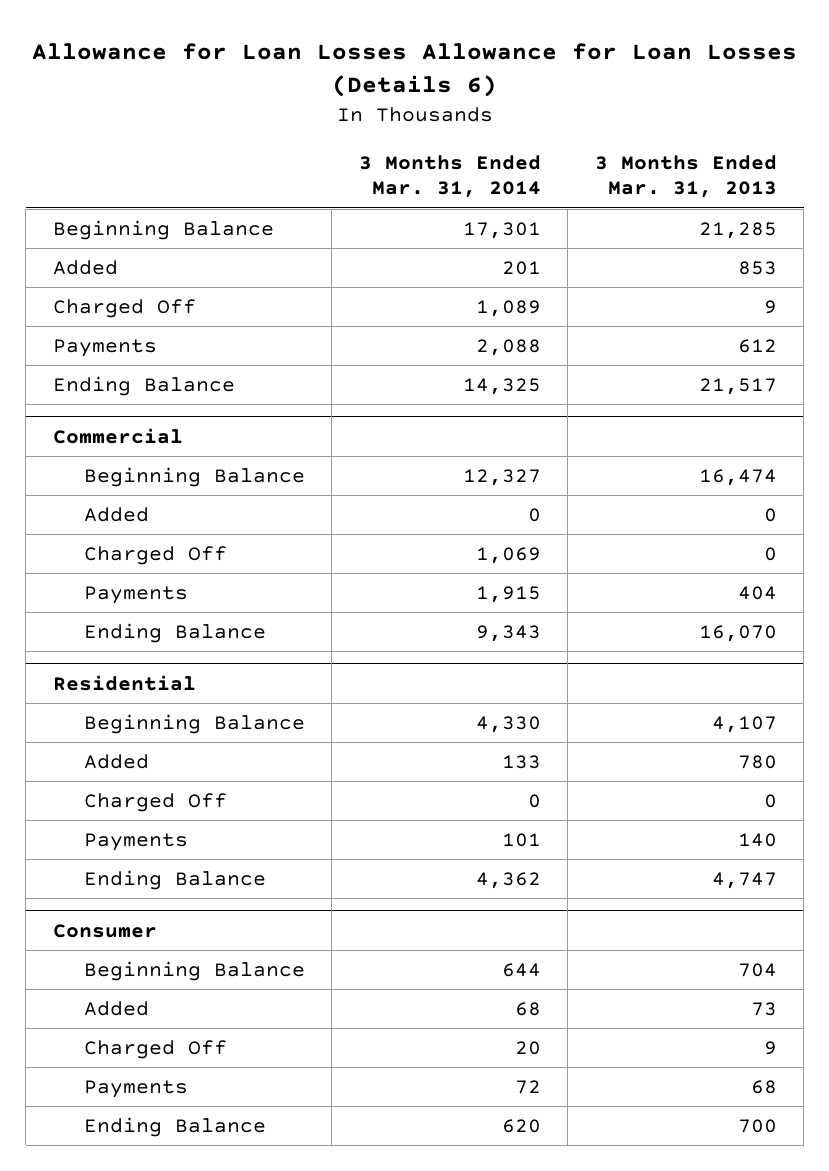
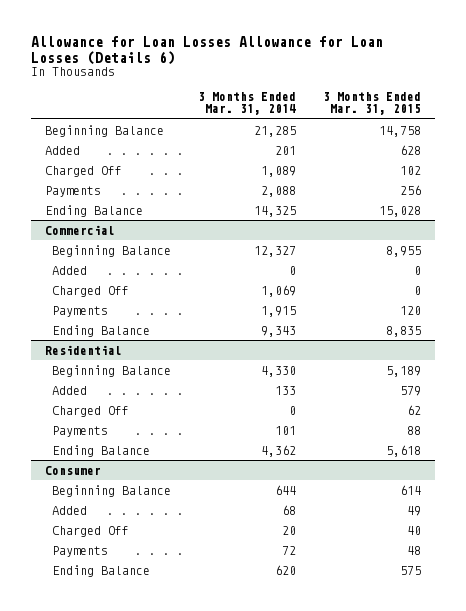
- | 3 Months Ended Mar. 31, 2014 | 3 Months Ended Mar. 31, 2013
+ | 3 Months Ended Mar. 31, 2014 | 3 Months Ended Mar. 31, 2015
- Beginning Balance | 17,301 | 21,285
+ Beginning Balance | 21,285 | 14,758

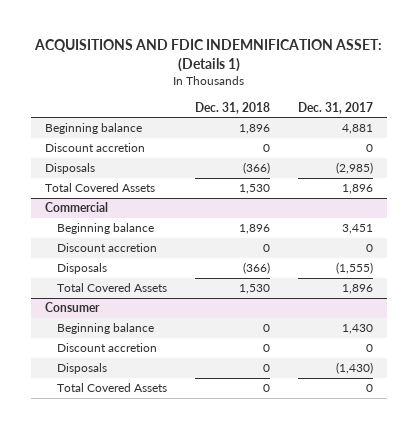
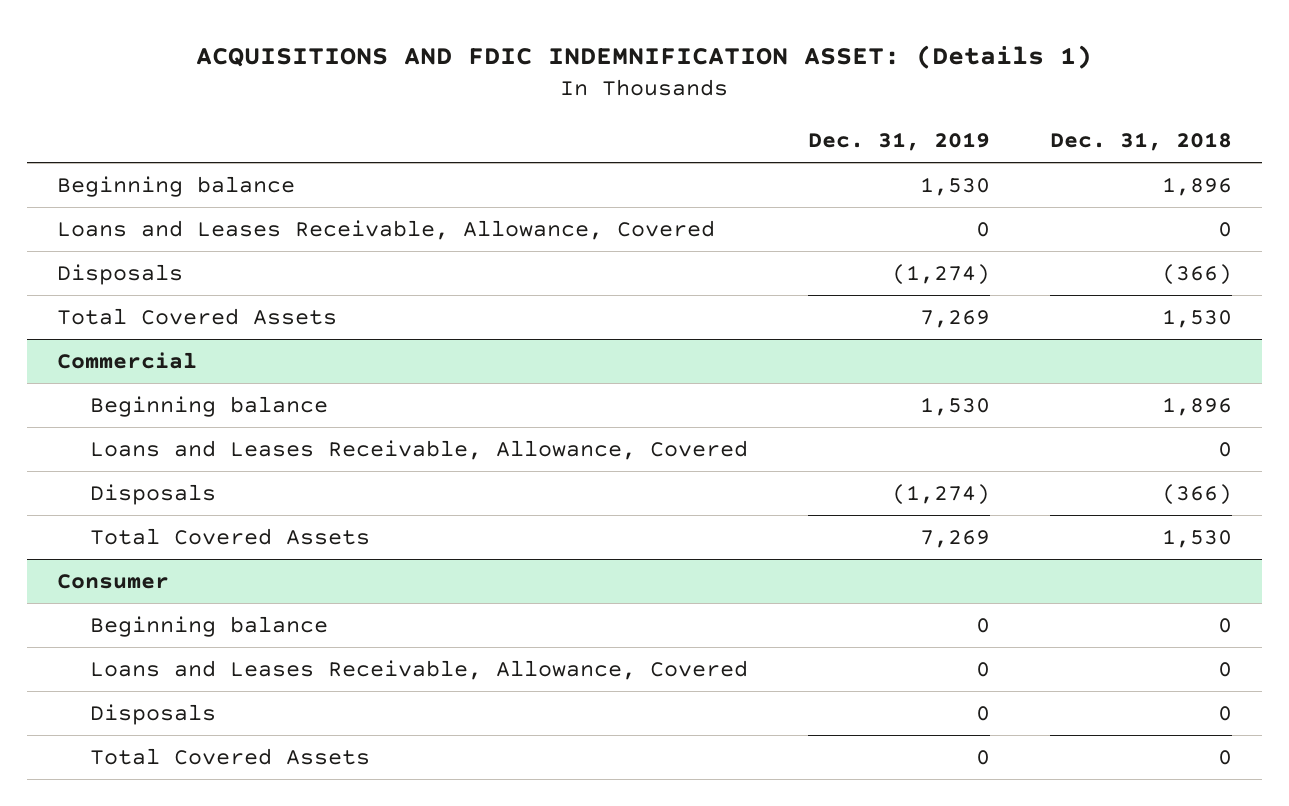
- | Dec. 31, 2018 | Dec. 31, 2017
+ | Dec. 31, 2019 | Dec. 31, 2018
- Discount accretion | 0 | 0
+ Loans and Leases Receivable, Allowance, Covered | 0 | 0
@ Commercial
- Discount accretion | 0 | 0
+ Loans and Leases Receivable, Allowance, Covered | | 0
@ Consumer
- Discount accretion | 0 | 0
+ Loans and Leases Receivable, Allowance, Covered | 0 | 0

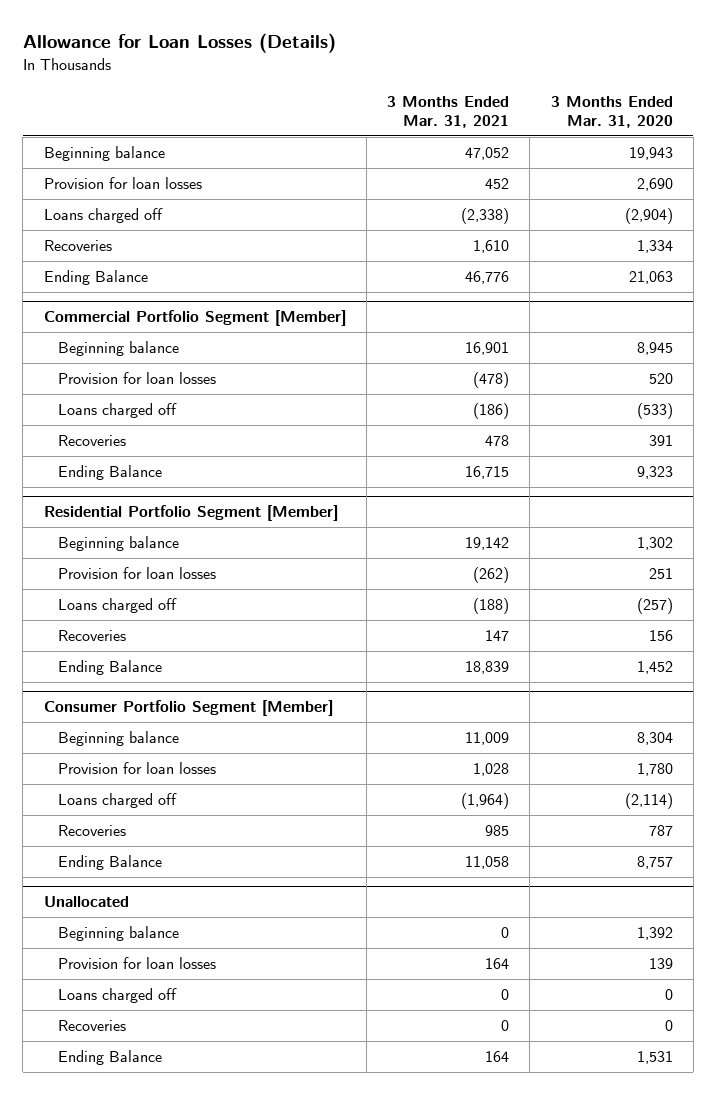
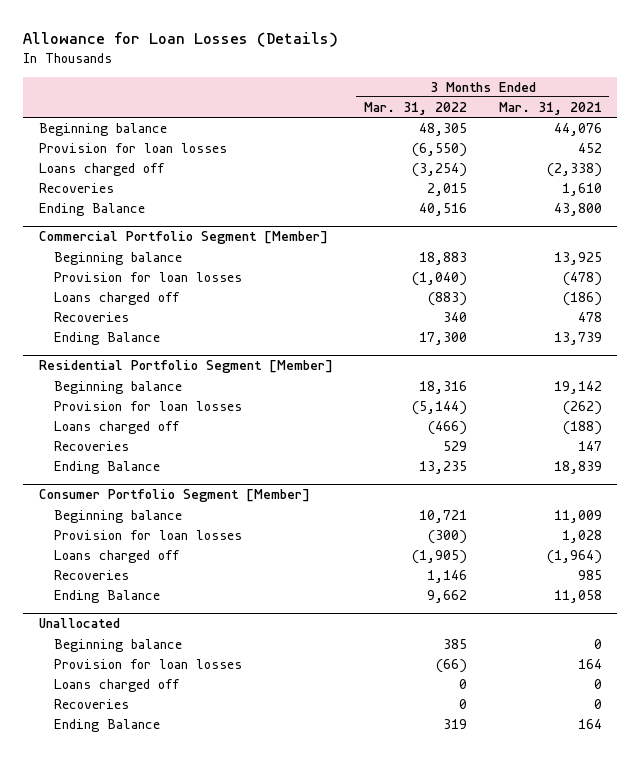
- | 3 Months Ended Mar. 31, 2021 | 3 Months Ended Mar. 31, 2020
+ | 3 Months Ended Mar. 31, 2022 | 3 Months Ended Mar. 31, 2021
- Beginning balance | 47,052 | 19,943
+ Beginning balance | 48,305 | 44,076
- Ending Balance | 46,776 | 21,063
+ Ending Balance | 40,516 | 43,800
@ Commercial Portfolio Segment [Member]
- Beginning balance | 16,901 | 8,945
+ Beginning balance | 18,883 | 13,925
- Ending Balance | 16,715 | 9,323
+ Ending Balance | 17,300 | 13,739

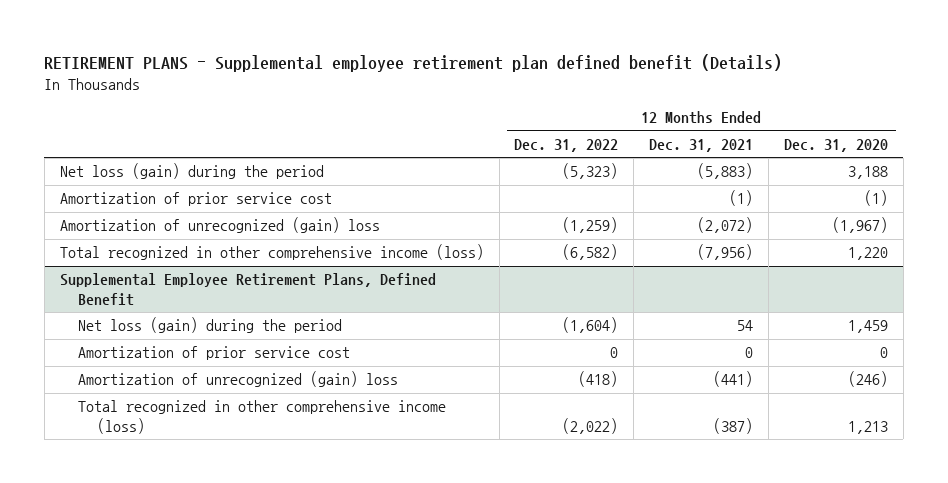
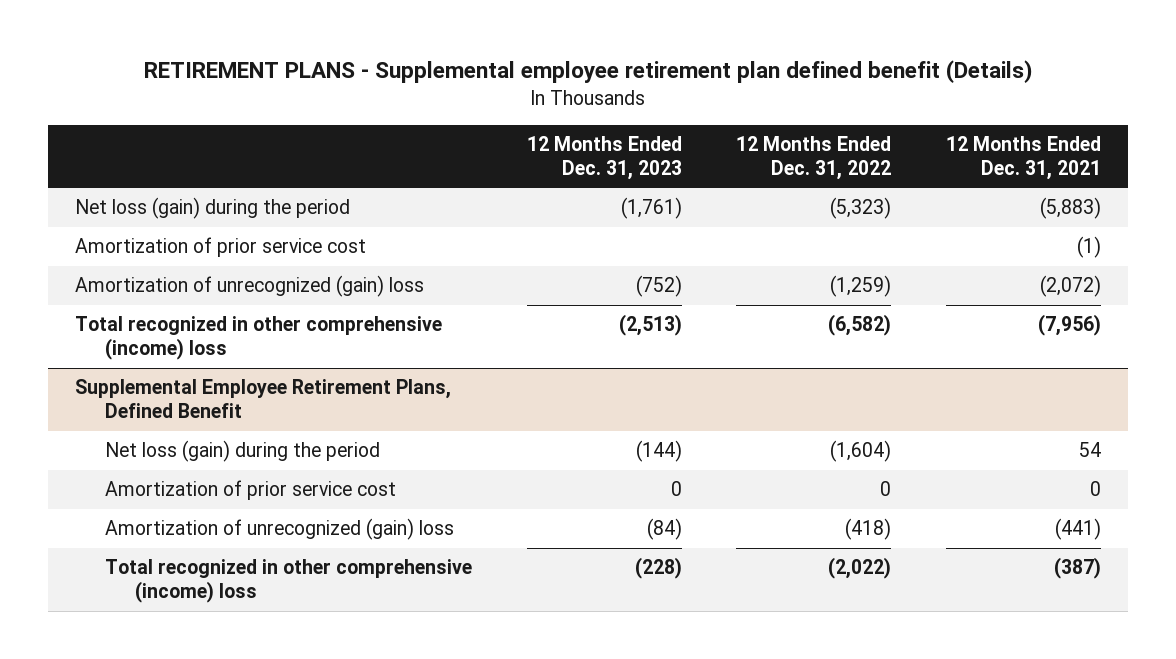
- | 12 Months Ended Dec. 31, 2022 | 12 Months Ended Dec. 31, 2021 | 12 Months Ended Dec. 31, 2020
+ | 12 Months Ended Dec. 31, 2023 | 12 Months Ended Dec. 31, 2022 | 12 Months Ended Dec. 31, 2021
- Total recognized in other comprehensive income (loss) | (6,582) | (7,956) | 1,220
+ Total recognized in other comprehensive (income) loss | (2,513) | (6,582) | (7,956)
@ Supplemental Employee Retirement Plans, Defined Benefit
- Total recognized in other comprehensive income (loss) | (2,022) | (387) | 1,213
+ Total recognized in other comprehensive (income) loss | (228) | (2,022) | (387)

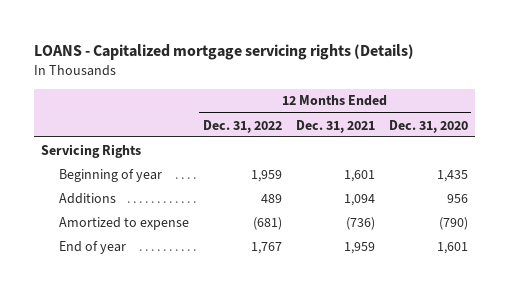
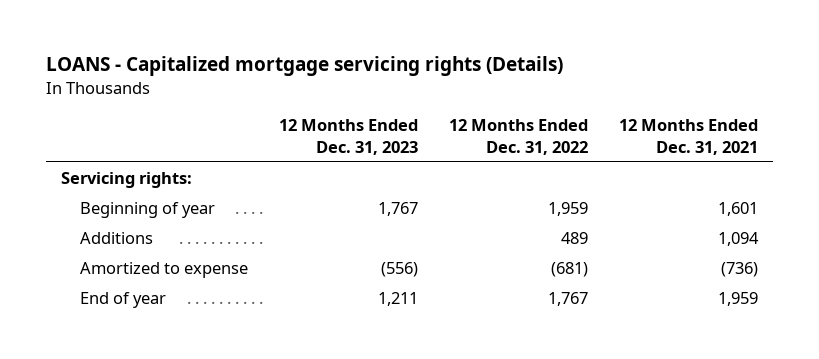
- | 12 Months Ended Dec. 31, 2022 | 12 Months Ended Dec. 31, 2021 | 12 Months Ended Dec. 31, 2020
+ | 12 Months Ended Dec. 31, 2023 | 12 Months Ended Dec. 31, 2022 | 12 Months Ended Dec. 31, 2021
- Servicing Rights
+ Servicing rights:

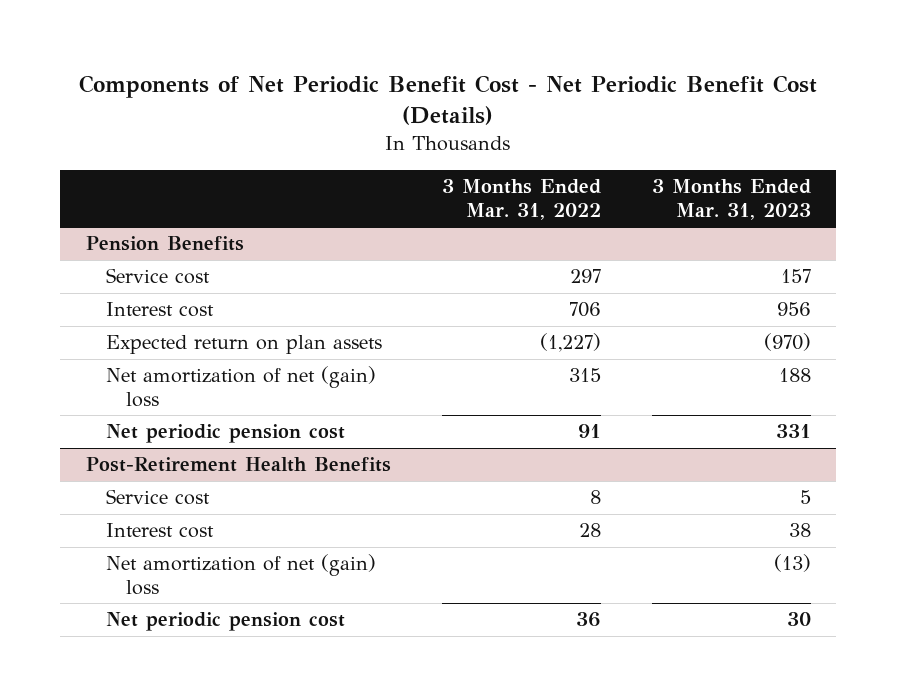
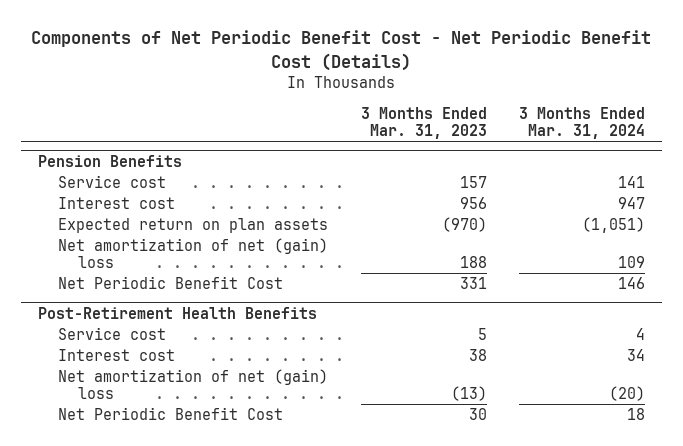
- | 3 Months Ended Mar. 31, 2022 | 3 Months Ended Mar. 31, 2023
+ | 3 Months Ended Mar. 31, 2023 | 3 Months Ended Mar. 31, 2024
@ Pension Benefits
- Net periodic pension cost | 91 | 331
+ Net Periodic Benefit Cost | 331 | 146
@ Post-Retirement Health Benefits
- Net periodic pension cost | 36 | 30
+ Net Periodic Benefit Cost | 30 | 18

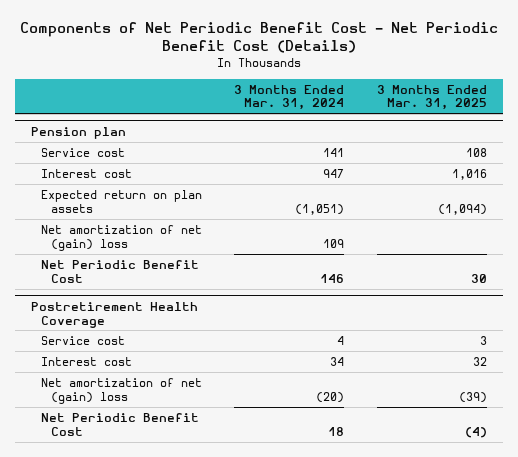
- | 3 Months Ended Mar. 31, 2023 | 3 Months Ended Mar. 31, 2024
+ | 3 Months Ended Mar. 31, 2024 | 3 Months Ended Mar. 31, 2025
- Pension Benefits
+ Pension plan
- Post-Retirement Health Benefits
+ Postretirement Health Coverage

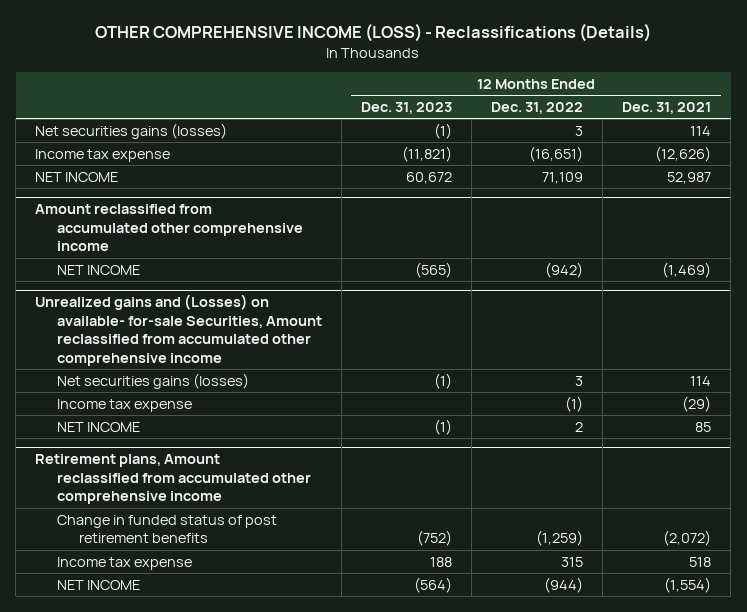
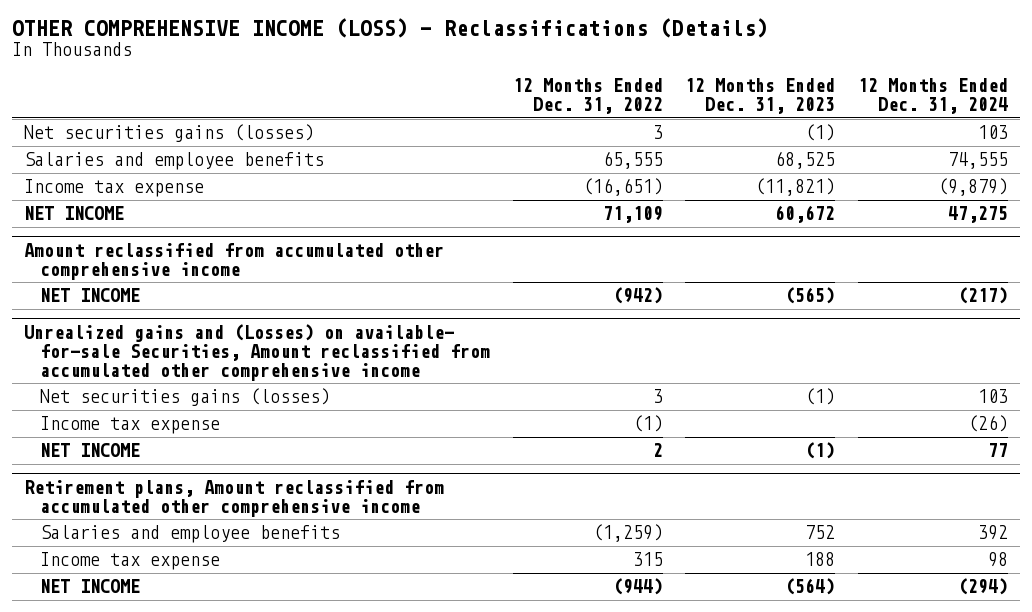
- | 12 Months Ended Dec. 31, 2023 | 12 Months Ended Dec. 31, 2022 | 12 Months Ended Dec. 31, 2021
+ | 12 Months Ended Dec. 31, 2022 | 12 Months Ended Dec. 31, 2023 | 12 Months Ended Dec. 31, 2024
+ Salaries and employee benefits | 65,555 | 68,525 | 74,555
@ Retirement plans, Amount reclassified from accumulated other comprehensive income
- Change in funded status of post retirement benefits | (752) | (1,259) | (2,072)
+ Salaries and employee benefits | (1,259) | 752 | 392

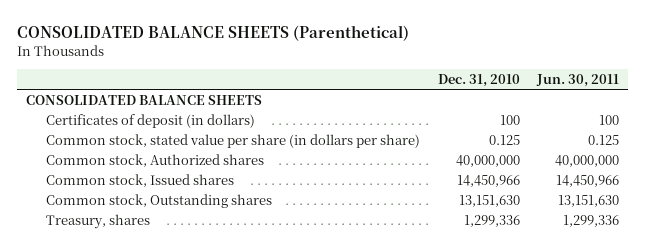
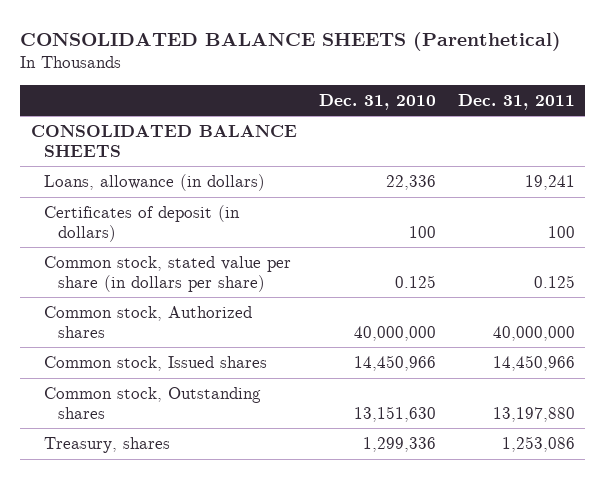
- | Dec. 31, 2010 | Jun. 30, 2011
+ | Dec. 31, 2010 | Dec. 31, 2011
+ Loans, allowance (in dollars) | 22,336 | 19,241

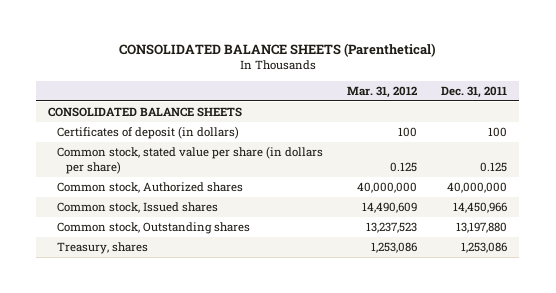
- | Dec. 31, 2010 | Dec. 31, 2011
+ | Mar. 31, 2012 | Dec. 31, 2011
- Loans, allowance (in dollars) | 22,336 | 19,241

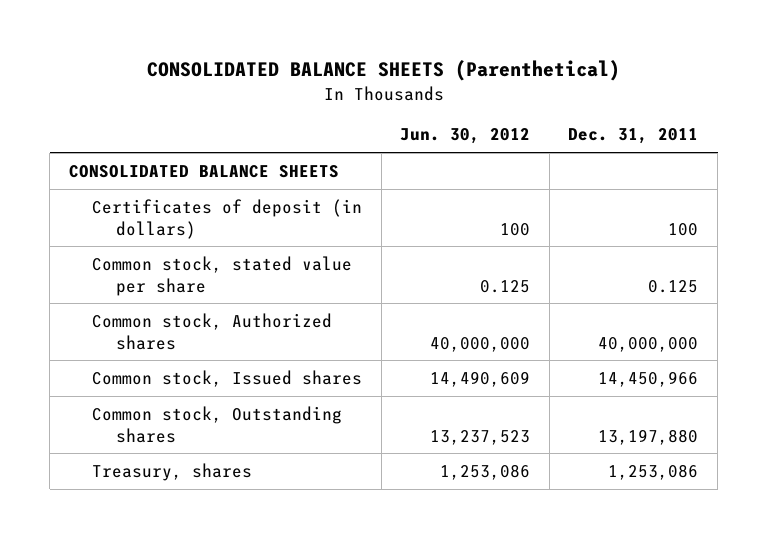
- | Mar. 31, 2012 | Dec. 31, 2011
+ | Jun. 30, 2012 | Dec. 31, 2011
- Common stock, stated value per share (in dollars per share) | 0.125 | 0.125
+ Common stock, stated value per share | 0.125 | 0.125

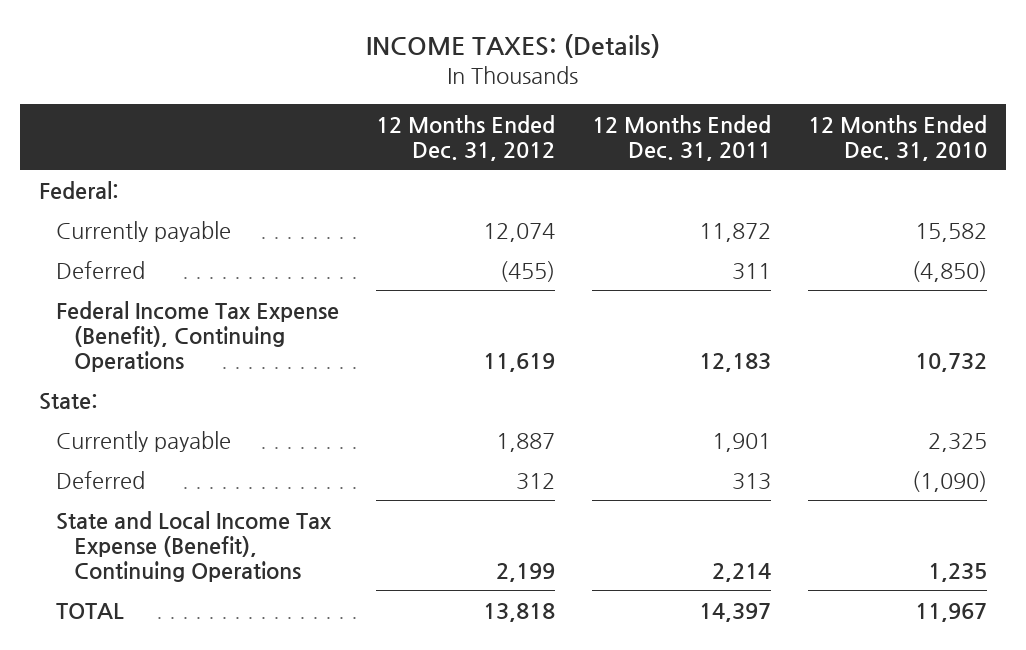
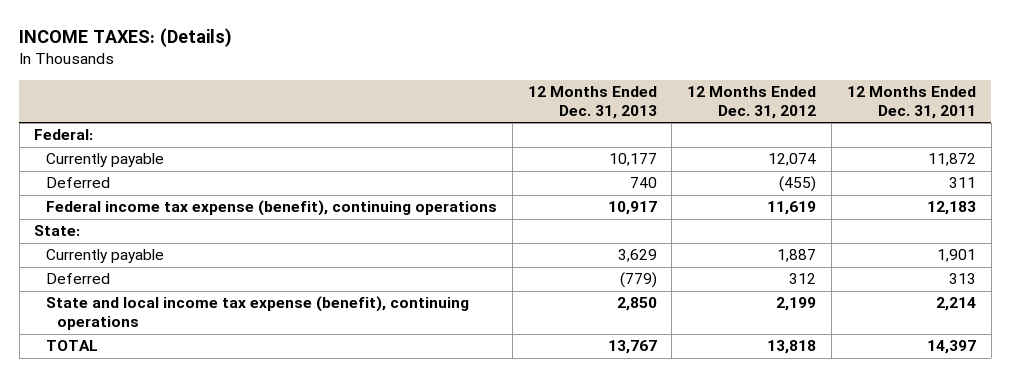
- | 12 Months Ended Dec. 31, 2012 | 12 Months Ended Dec. 31, 2011 | 12 Months Ended Dec. 31, 2010
+ | 12 Months Ended Dec. 31, 2013 | 12 Months Ended Dec. 31, 2012 | 12 Months Ended Dec. 31, 2011
- Federal Income Tax Expense (Benefit), Continuing Operations | 11,619 | 12,183 | 10,732
+ Federal income tax expense (benefit), continuing operations | 10,917 | 11,619 | 12,183
- State and Local Income Tax Expense (Benefit), Continuing Operations | 2,199 | 2,214 | 1,235
+ State and local income tax expense (benefit), continuing operations | 2,850 | 2,199 | 2,214

